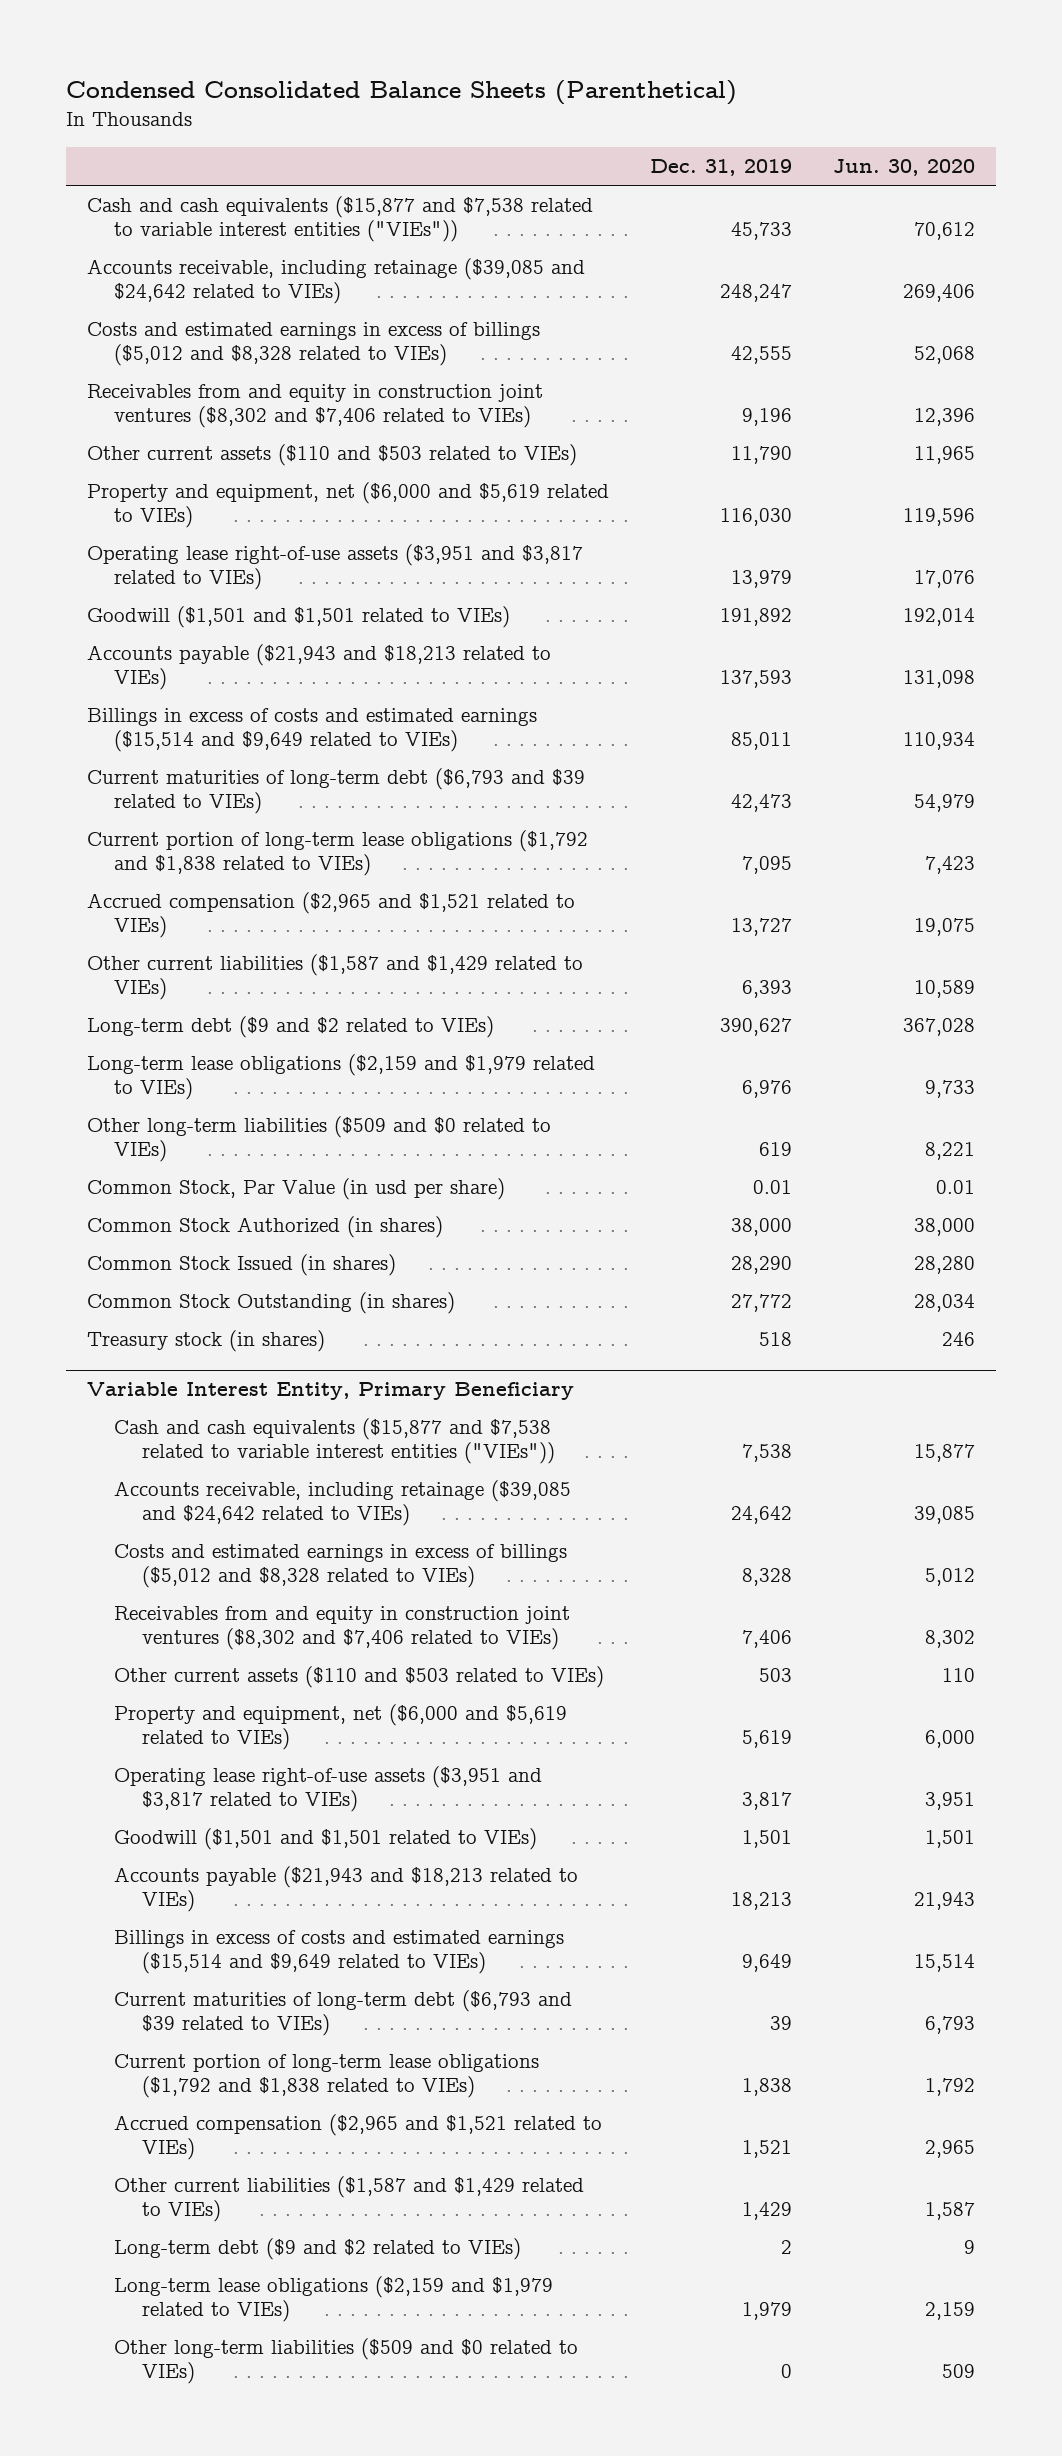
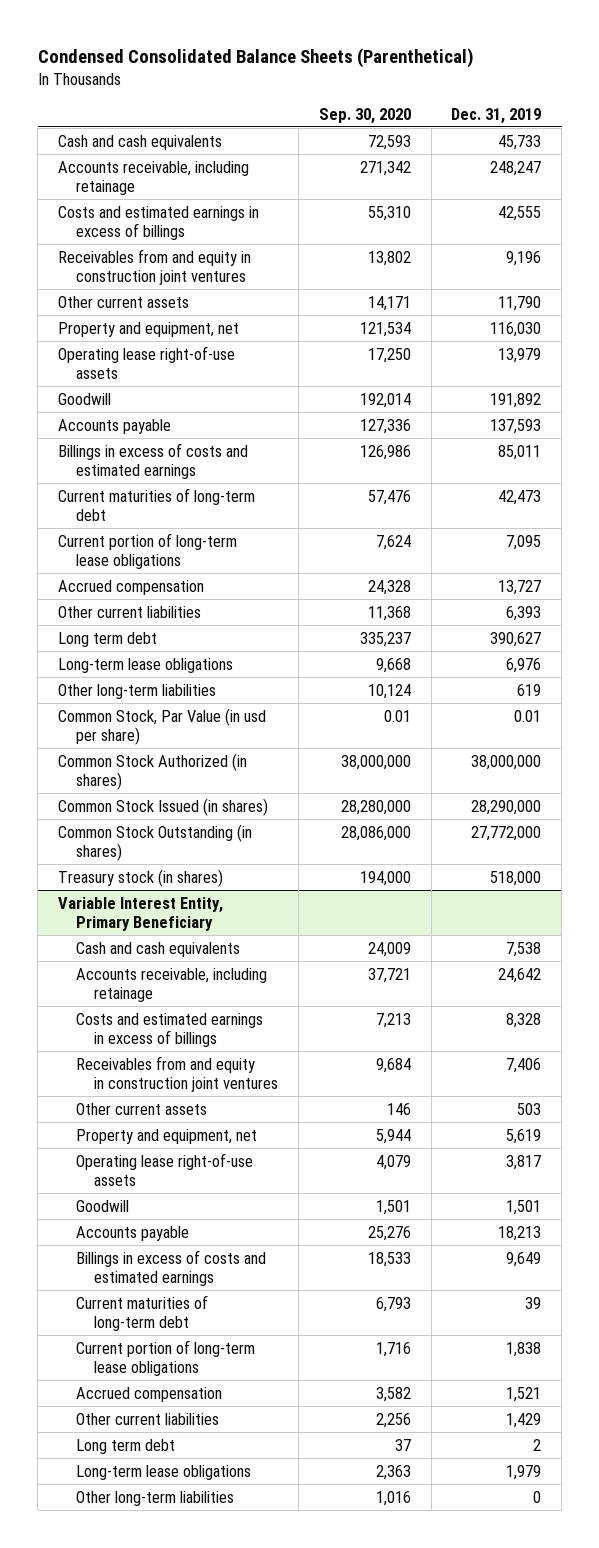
- | Dec. 31, 2019 | Jun. 30, 2020
+ | Sep. 30, 2020 | Dec. 31, 2019
- Cash and cash equivalents ($15,877 and $7,538 related to variable interest entities ("VIEs")) | 45,733 | 70,612
- Accounts receivable, including retainage ($39,085 and $24,642 related to VIEs) | 248,247 | 269,406
- Costs and estimated earnings in excess of billings ($5,012 and $8,328 related to VIEs) | 42,555 | 52,068
- Receivables from and equity in construction joint ventures ($8,302 and $7,406 related to VIEs) | 9,196 | 12,396
- Other current assets ($110 and $503 related to VIEs) | 11,790 | 11,965
- Property and equipment, net ($6,000 and $5,619 related to VIEs) | 116,030 | 119,596
- Operating lease right-of-use assets ($3,951 and $3,817 related to VIEs) | 13,979 | 17,076
- Goodwill ($1,501 and $1,501 related to VIEs) | 191,892 | 192,014
- Accounts payable ($21,943 and $18,213 related to VIEs) | 137,593 | 131,098
- Billings in excess of costs and estimated earnings ($15,514 and $9,649 related to VIEs) | 85,011 | 110,934
- Current maturities of long-term debt ($6,793 and $39 related to VIEs) | 42,473 | 54,979
- Current portion of long-term lease obligations ($1,792 and $1,838 related to VIEs) | 7,095 | 7,423
- Accrued compensation ($2,965 and $1,521 related to VIEs) | 13,727 | 19,075
- Other current liabilities ($1,587 and $1,429 related to VIEs) | 6,393 | 10,589
- Long-term debt ($9 and $2 related to VIEs) | 390,627 | 367,028
- Long-term lease obligations ($2,159 and $1,979 related to VIEs) | 6,976 | 9,733
- Other long-term liabilities ($509 and $0 related to VIEs) | 619 | 8,221
+ Cash and cash equivalents | 72,593 | 45,733
+ Accounts receivable, including retainage | 271,342 | 248,247
+ Costs and estimated earnings in excess of billings | 55,310 | 42,555
+ Receivables from and equity in construction joint ventures | 13,802 | 9,196
+ Other current assets | 14,171 | 11,790
+ Property and equipment, net | 121,534 | 116,030
+ Operating lease right-of-use assets | 17,250 | 13,979
+ Goodwill | 192,014 | 191,892
+ Accounts payable | 127,336 | 137,593
+ Billings in excess of costs and estimated earnings | 126,986 | 85,011
+ Current maturities of long-term debt | 57,476 | 42,473
+ Current portion of long-term lease obligations | 7,624 | 7,095
+ Accrued compensation | 24,328 | 13,727
+ Other current liabilities | 11,368 | 6,393
+ Long term debt | 335,237 | 390,627
+ Long-term lease obligations | 9,668 | 6,976
+ Other long-term liabilities | 10,124 | 619
- Common Stock Authorized (in shares) | 38,000 | 38,000
- Common Stock Issued (in shares) | 28,290 | 28,280
- Common Stock Outstanding (in shares) | 27,772 | 28,034
- Treasury stock (in shares) | 518 | 246
+ Common Stock Authorized (in shares) | 38,000,000 | 38,000,000
+ Common Stock Issued (in shares) | 28,280,000 | 28,290,000
+ Common Stock Outstanding (in shares) | 28,086,000 | 27,772,000
+ Treasury stock (in shares) | 194,000 | 518,000
@ Variable Interest Entity, Primary Beneficiary
- Cash and cash equivalents ($15,877 and $7,538 related to variable interest entities ("VIEs")) | 7,538 | 15,877
- Accounts receivable, including retainage ($39,085 and $24,642 related to VIEs) | 24,642 | 39,085
- Costs and estimated earnings in excess of billings ($5,012 and $8,328 related to VIEs) | 8,328 | 5,012
- Receivables from and equity in construction joint ventures ($8,302 and $7,406 related to VIEs) | 7,406 | 8,302
- Other current assets ($110 and $503 related to VIEs) | 503 | 110
- Property and equipment, net ($6,000 and $5,619 related to VIEs) | 5,619 | 6,000
- Operating lease right-of-use assets ($3,951 and $3,817 related to VIEs) | 3,817 | 3,951
- Goodwill ($1,501 and $1,501 related to VIEs) | 1,501 | 1,501
- Accounts payable ($21,943 and $18,213 related to VIEs) | 18,213 | 21,943
- Billings in excess of costs and estimated earnings ($15,514 and $9,649 related to VIEs) | 9,649 | 15,514
- Current maturities of long-term debt ($6,793 and $39 related to VIEs) | 39 | 6,793
- Current portion of long-term lease obligations ($1,792 and $1,838 related to VIEs) | 1,838 | 1,792
- Accrued compensation ($2,965 and $1,521 related to VIEs) | 1,521 | 2,965
- Other current liabilities ($1,587 and $1,429 related to VIEs) | 1,429 | 1,587
- Long-term debt ($9 and $2 related to VIEs) | 2 | 9
- Long-term lease obligations ($2,159 and $1,979 related to VIEs) | 1,979 | 2,159
- Other long-term liabilities ($509 and $0 related to VIEs) | 0 | 509
+ Cash and cash equivalents | 24,009 | 7,538
+ Accounts receivable, including retainage | 37,721 | 24,642
+ Costs and estimated earnings in excess of billings | 7,213 | 8,328
+ Receivables from and equity in construction joint ventures | 9,684 | 7,406
+ Other current assets | 146 | 503
+ Property and equipment, net | 5,944 | 5,619
+ Operating lease right-of-use assets | 4,079 | 3,817
+ Goodwill | 1,501 | 1,501
+ Accounts payable | 25,276 | 18,213
+ Billings in excess of costs and estimated earnings | 18,533 | 9,649
+ Current maturities of long-term debt | 6,793 | 39
+ Current portion of long-term lease obligations | 1,716 | 1,838
+ Accrued compensation | 3,582 | 1,521
+ Other current liabilities | 2,256 | 1,429
+ Long term debt | 37 | 2
+ Long-term lease obligations | 2,363 | 1,979
+ Other long-term liabilities | 1,016 | 0

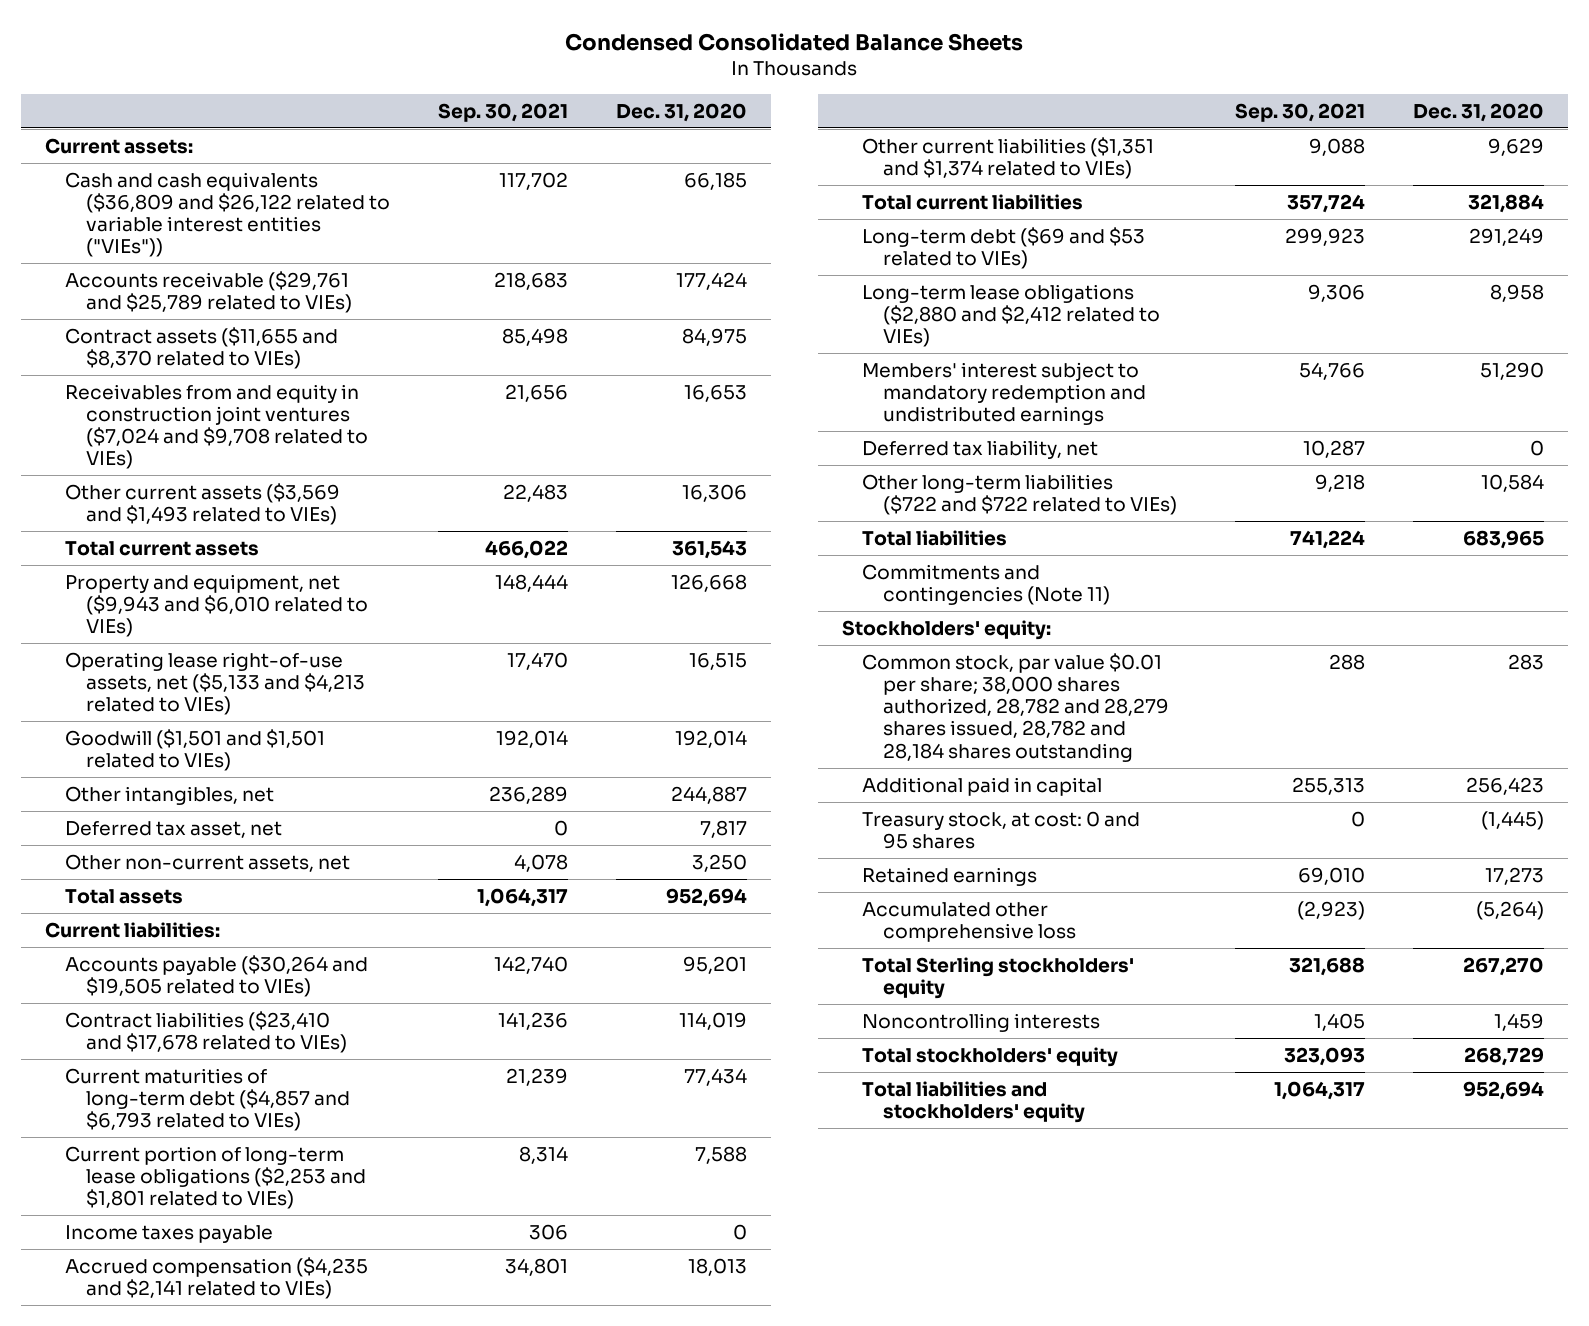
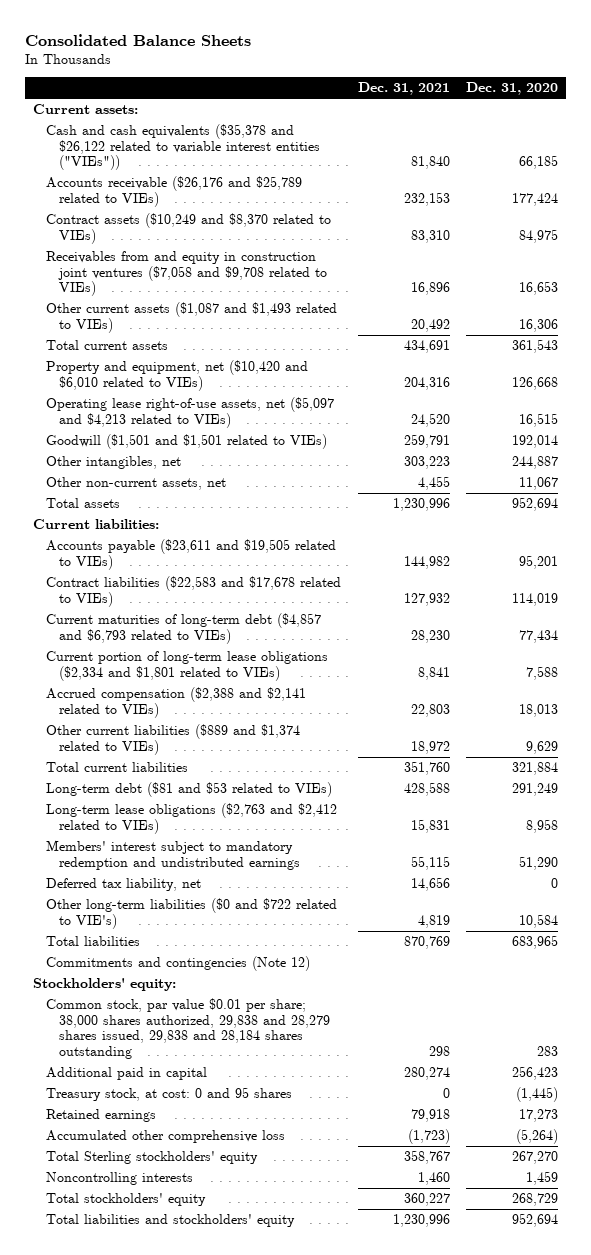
- Condensed Consolidated Balance Sheets
+ Consolidated Balance Sheets
- | Sep. 30, 2021 | Dec. 31, 2020
+ | Dec. 31, 2021 | Dec. 31, 2020
- Cash and cash equivalents ($36,809 and $26,122 related to variable interest entities ("VIEs")) | 117,702 | 66,185
- Accounts receivable ($29,761 and $25,789 related to VIEs) | 218,683 | 177,424
- Contract assets ($11,655 and $8,370 related to VIEs) | 85,498 | 84,975
- Receivables from and equity in construction joint ventures ($7,024 and $9,708 related to VIEs) | 21,656 | 16,653
- Other current assets ($3,569 and $1,493 related to VIEs) | 22,483 | 16,306
+ Cash and cash equivalents ($35,378 and $26,122 related to variable interest entities ("VIEs")) | 81,840 | 66,185
+ Accounts receivable ($26,176 and $25,789 related to VIEs) | 232,153 | 177,424
+ Contract assets ($10,249 and $8,370 related to VIEs) | 83,310 | 84,975
+ Receivables from and equity in construction joint ventures ($7,058 and $9,708 related to VIEs) | 16,896 | 16,653
+ Other current assets ($1,087 and $1,493 related to VIEs) | 20,492 | 16,306
- Property and equipment, net ($9,943 and $6,010 related to VIEs) | 148,444 | 126,668
- Operating lease right-of-use assets, net ($5,133 and $4,213 related to VIEs) | 17,470 | 16,515
+ Property and equipment, net ($10,420 and $6,010 related to VIEs) | 204,316 | 126,668
+ Operating lease right-of-use assets, net ($5,097 and $4,213 related to VIEs) | 24,520 | 16,515
- Deferred tax asset, net | 0 | 7,817
- Other non-current assets, net | 4,078 | 3,250
+ Other non-current assets, net | 4,455 | 11,067
- Accounts payable ($30,264 and $19,505 related to VIEs) | 142,740 | 95,201
- Contract liabilities ($23,410 and $17,678 related to VIEs) | 141,236 | 114,019
+ Accounts payable ($23,611 and $19,505 related to VIEs) | 144,982 | 95,201
+ Contract liabilities ($22,583 and $17,678 related to VIEs) | 127,932 | 114,019
- Current portion of long-term lease obligations ($2,253 and $1,801 related to VIEs) | 8,314 | 7,588
- Income taxes payable | 306 | 0
- Accrued compensation ($4,235 and $2,141 related to VIEs) | 34,801 | 18,013
- Other current liabilities ($1,351 and $1,374 related to VIEs) | 9,088 | 9,629
+ Current portion of long-term lease obligations ($2,334 and $1,801 related to VIEs) | 8,841 | 7,588
+ Accrued compensation ($2,388 and $2,141 related to VIEs) | 22,803 | 18,013
+ Other current liabilities ($889 and $1,374 related to VIEs) | 18,972 | 9,629
- Long-term debt ($69 and $53 related to VIEs) | 299,923 | 291,249
- Long-term lease obligations ($2,880 and $2,412 related to VIEs) | 9,306 | 8,958
+ Long-term debt ($81 and $53 related to VIEs) | 428,588 | 291,249
+ Long-term lease obligations ($2,763 and $2,412 related to VIEs) | 15,831 | 8,958
- Other long-term liabilities ($722 and $722 related to VIEs) | 9,218 | 10,584
+ Other long-term liabilities ($0 and $722 related to VIE's) | 4,819 | 10,584
- Commitments and contingencies (Note 11)
+ Commitments and contingencies (Note 12)
- Common stock, par value $0.01 per share; 38,000 shares authorized, 28,782 and 28,279 shares issued, 28,782 and 28,184 shares outstanding | 288 | 283
+ Common stock, par value $0.01 per share; 38,000 shares authorized, 29,838 and 28,279 shares issued, 29,838 and 28,184 shares outstanding | 298 | 283

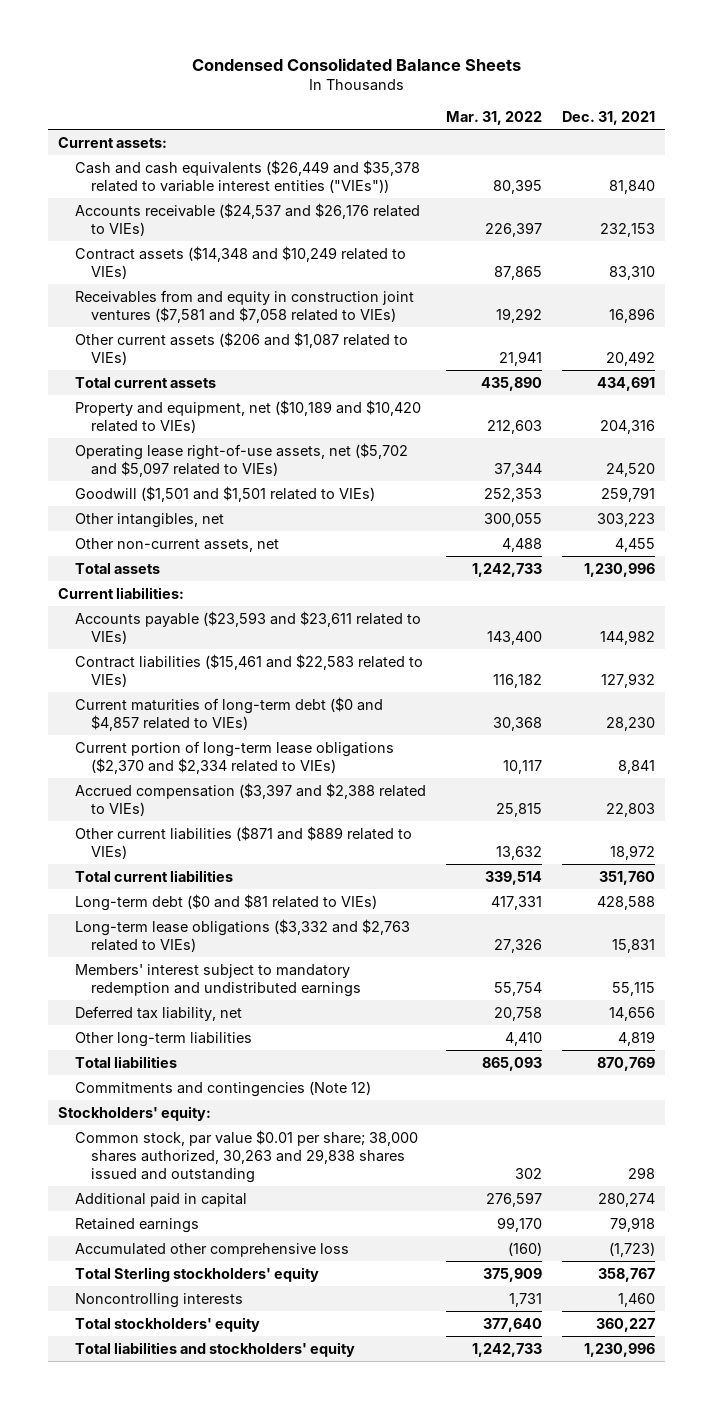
- Consolidated Balance Sheets
+ Condensed Consolidated Balance Sheets
- | Dec. 31, 2021 | Dec. 31, 2020
+ | Mar. 31, 2022 | Dec. 31, 2021
- Cash and cash equivalents ($35,378 and $26,122 related to variable interest entities ("VIEs")) | 81,840 | 66,185
- Accounts receivable ($26,176 and $25,789 related to VIEs) | 232,153 | 177,424
- Contract assets ($10,249 and $8,370 related to VIEs) | 83,310 | 84,975
- Receivables from and equity in construction joint ventures ($7,058 and $9,708 related to VIEs) | 16,896 | 16,653
- Other current assets ($1,087 and $1,493 related to VIEs) | 20,492 | 16,306
+ Cash and cash equivalents ($26,449 and $35,378 related to variable interest entities ("VIEs")) | 80,395 | 81,840
+ Accounts receivable ($24,537 and $26,176 related to VIEs) | 226,397 | 232,153
+ Contract assets ($14,348 and $10,249 related to VIEs) | 87,865 | 83,310
+ Receivables from and equity in construction joint ventures ($7,581 and $7,058 related to VIEs) | 19,292 | 16,896
+ Other current assets ($206 and $1,087 related to VIEs) | 21,941 | 20,492
- Property and equipment, net ($10,420 and $6,010 related to VIEs) | 204,316 | 126,668
- Operating lease right-of-use assets, net ($5,097 and $4,213 related to VIEs) | 24,520 | 16,515
+ Property and equipment, net ($10,189 and $10,420 related to VIEs) | 212,603 | 204,316
+ Operating lease right-of-use assets, net ($5,702 and $5,097 related to VIEs) | 37,344 | 24,520
- Accounts payable ($23,611 and $19,505 related to VIEs) | 144,982 | 95,201
- Contract liabilities ($22,583 and $17,678 related to VIEs) | 127,932 | 114,019
- Current maturities of long-term debt ($4,857 and $6,793 related to VIEs) | 28,230 | 77,434
- Current portion of long-term lease obligations ($2,334 and $1,801 related to VIEs) | 8,841 | 7,588
- Accrued compensation ($2,388 and $2,141 related to VIEs) | 22,803 | 18,013
- Other current liabilities ($889 and $1,374 related to VIEs) | 18,972 | 9,629
+ Accounts payable ($23,593 and $23,611 related to VIEs) | 143,400 | 144,982
+ Contract liabilities ($15,461 and $22,583 related to VIEs) | 116,182 | 127,932
+ Current maturities of long-term debt ($0 and $4,857 related to VIEs) | 30,368 | 28,230
+ Current portion of long-term lease obligations ($2,370 and $2,334 related to VIEs) | 10,117 | 8,841
+ Accrued compensation ($3,397 and $2,388 related to VIEs) | 25,815 | 22,803
+ Other current liabilities ($871 and $889 related to VIEs) | 13,632 | 18,972
- Long-term debt ($81 and $53 related to VIEs) | 428,588 | 291,249
- Long-term lease obligations ($2,763 and $2,412 related to VIEs) | 15,831 | 8,958
+ Long-term debt ($0 and $81 related to VIEs) | 417,331 | 428,588
+ Long-term lease obligations ($3,332 and $2,763 related to VIEs) | 27,326 | 15,831
- Other long-term liabilities ($0 and $722 related to VIE's) | 4,819 | 10,584
+ Other long-term liabilities | 4,410 | 4,819
- Common stock, par value $0.01 per share; 38,000 shares authorized, 29,838 and 28,279 shares issued, 29,838 and 28,184 shares outstanding | 298 | 283
+ Common stock, par value $0.01 per share; 38,000 shares authorized, 30,263 and 29,838 shares issued and outstanding | 302 | 298
- Treasury stock, at cost: 0 and 95 shares | 0 | (1,445)

